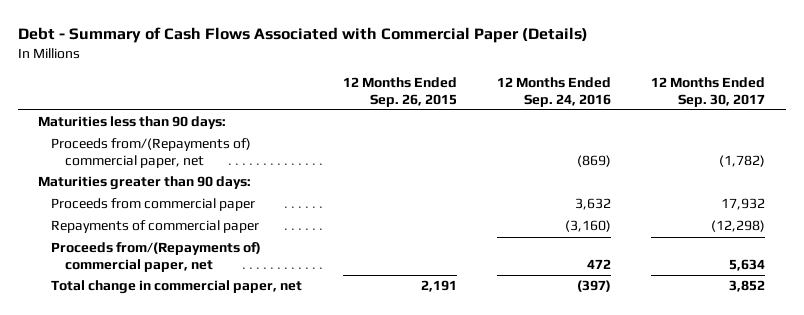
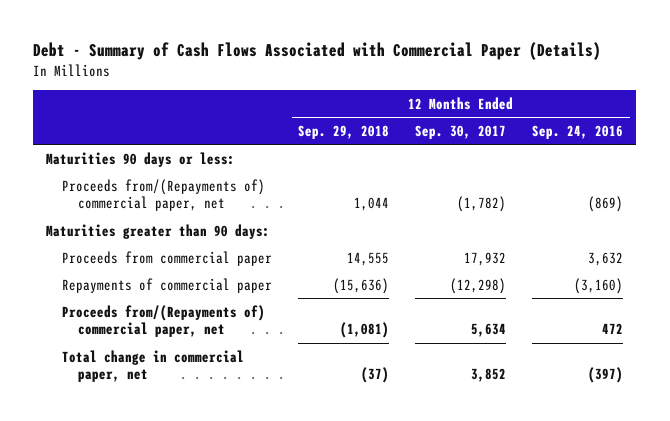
- | 12 Months Ended Sep. 26, 2015 | 12 Months Ended Sep. 24, 2016 | 12 Months Ended Sep. 30, 2017
+ | 12 Months Ended Sep. 29, 2018 | 12 Months Ended Sep. 30, 2017 | 12 Months Ended Sep. 24, 2016
- Maturities less than 90 days:
+ Maturities 90 days or less:

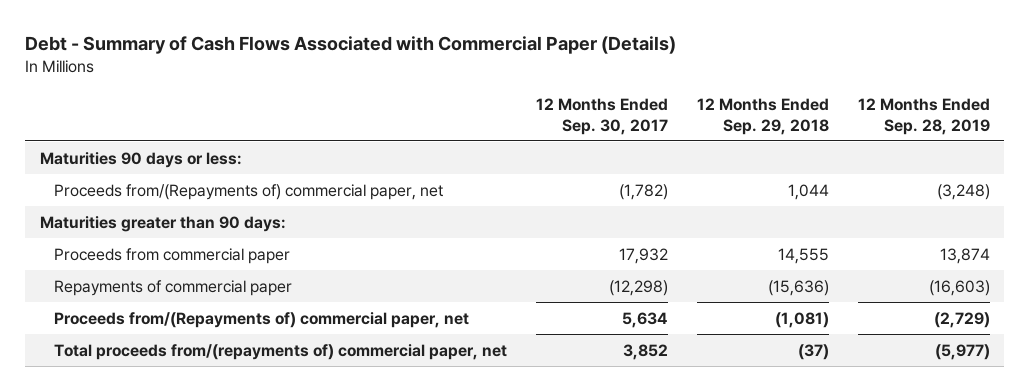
- | 12 Months Ended Sep. 29, 2018 | 12 Months Ended Sep. 30, 2017 | 12 Months Ended Sep. 24, 2016
+ | 12 Months Ended Sep. 30, 2017 | 12 Months Ended Sep. 29, 2018 | 12 Months Ended Sep. 28, 2019
- Total change in commercial paper, net | (37) | 3,852 | (397)
+ Total proceeds from/(repayments of) commercial paper, net | 3,852 | (37) | (5,977)

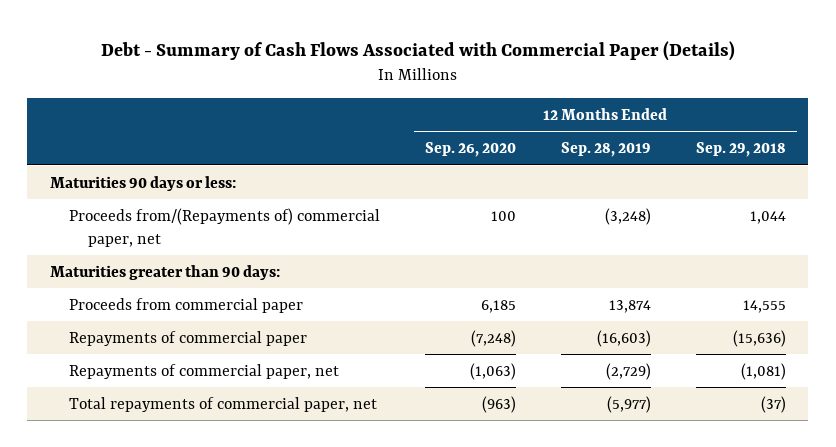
- | 12 Months Ended Sep. 30, 2017 | 12 Months Ended Sep. 29, 2018 | 12 Months Ended Sep. 28, 2019
+ | 12 Months Ended Sep. 26, 2020 | 12 Months Ended Sep. 28, 2019 | 12 Months Ended Sep. 29, 2018
- Proceeds from/(Repayments of) commercial paper, net | 5,634 | (1,081) | (2,729)
- Total proceeds from/(repayments of) commercial paper, net | 3,852 | (37) | (5,977)
+ Repayments of commercial paper, net | (1,063) | (2,729) | (1,081)
+ Total repayments of commercial paper, net | (963) | (5,977) | (37)

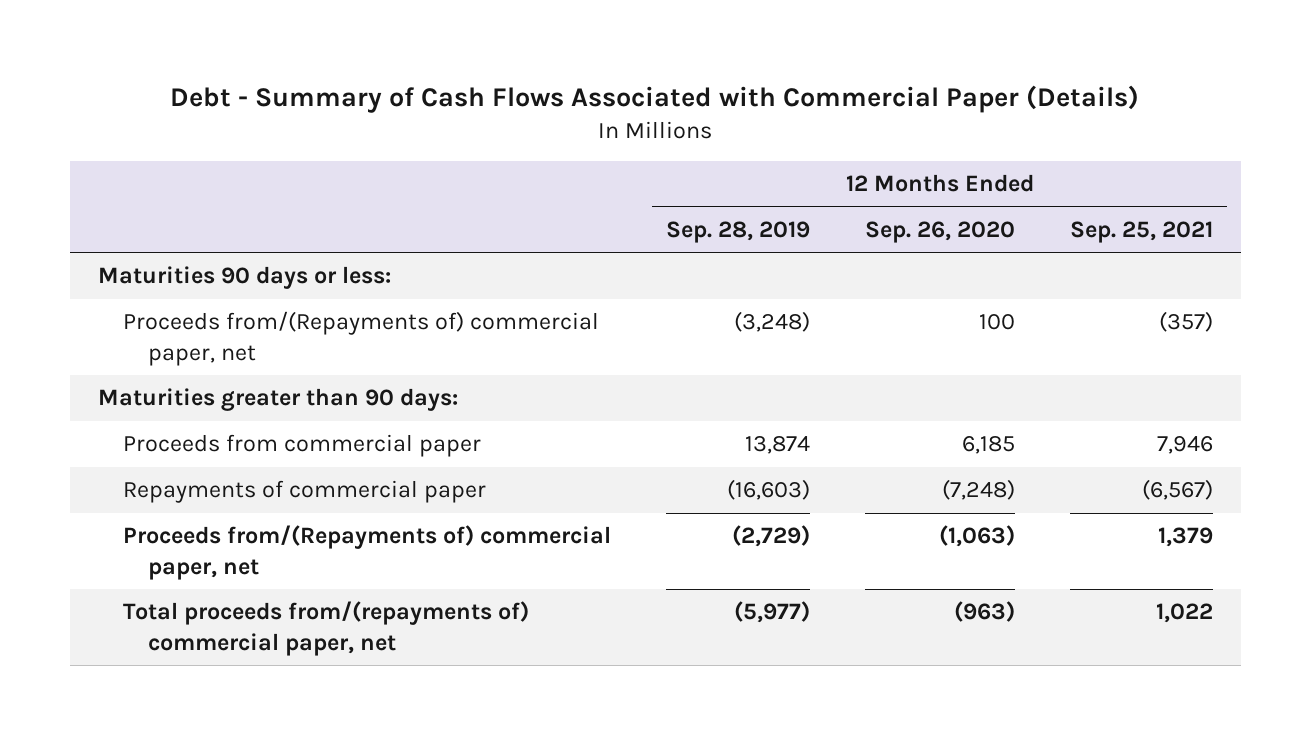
- | 12 Months Ended Sep. 26, 2020 | 12 Months Ended Sep. 28, 2019 | 12 Months Ended Sep. 29, 2018
+ | 12 Months Ended Sep. 28, 2019 | 12 Months Ended Sep. 26, 2020 | 12 Months Ended Sep. 25, 2021
- Repayments of commercial paper, net | (1,063) | (2,729) | (1,081)
- Total repayments of commercial paper, net | (963) | (5,977) | (37)
+ Proceeds from/(Repayments of) commercial paper, net | (2,729) | (1,063) | 1,379
+ Total proceeds from/(repayments of) commercial paper, net | (5,977) | (963) | 1,022

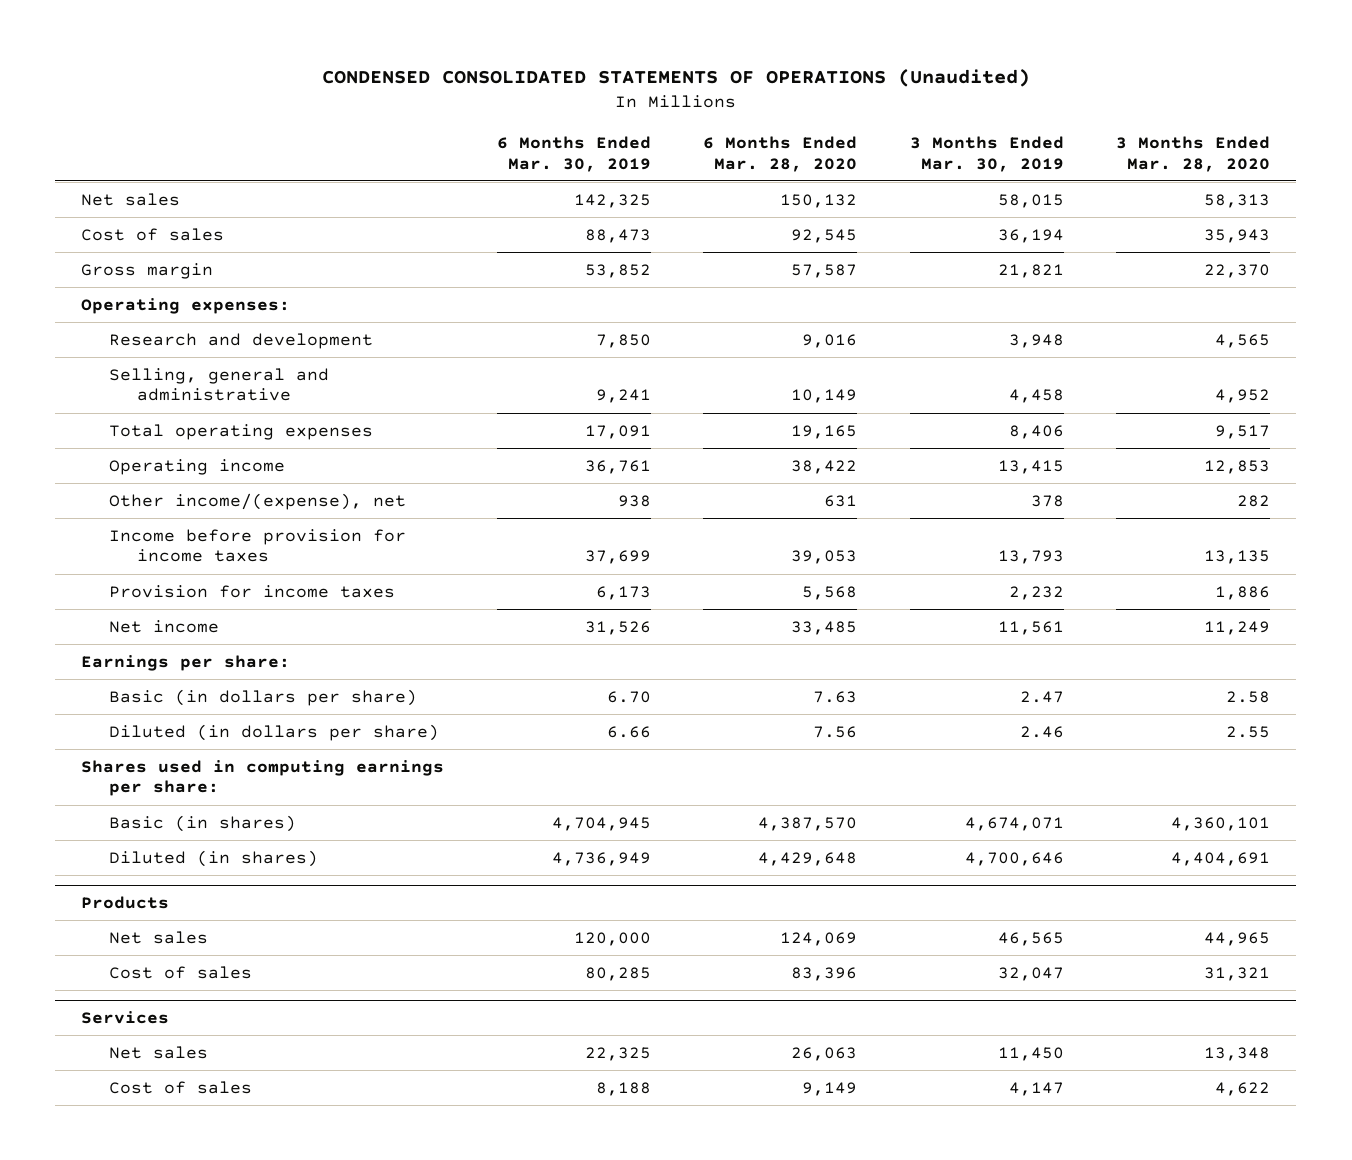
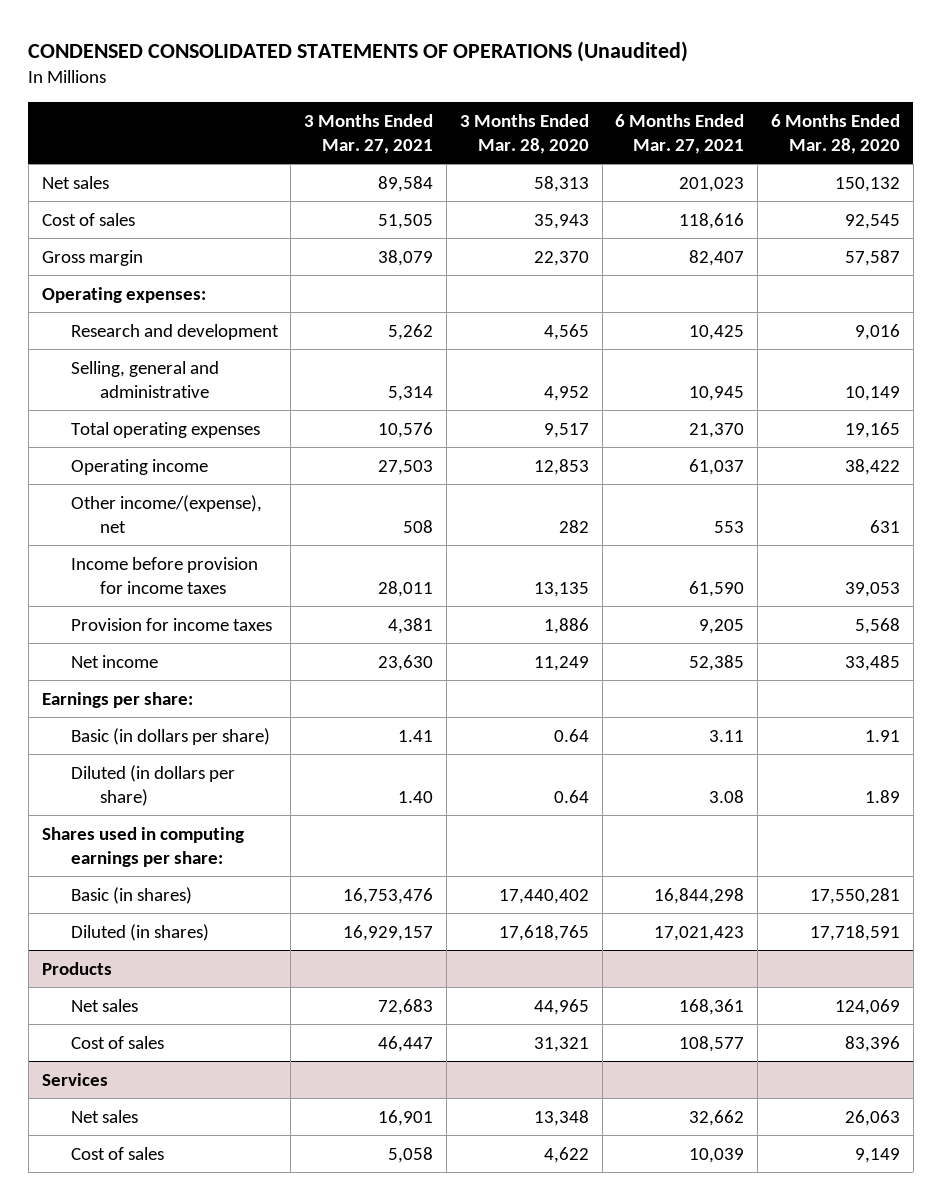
- | 6 Months Ended Mar. 30, 2019 | 6 Months Ended Mar. 28, 2020 | 3 Months Ended Mar. 30, 2019 | 3 Months Ended Mar. 28, 2020
+ | 3 Months Ended Mar. 27, 2021 | 3 Months Ended Mar. 28, 2020 | 6 Months Ended Mar. 27, 2021 | 6 Months Ended Mar. 28, 2020
- Basic (in dollars per share) | 6.70 | 7.63 | 2.47 | 2.58
- Diluted (in dollars per share) | 6.66 | 7.56 | 2.46 | 2.55
+ Basic (in dollars per share) | 1.41 | 0.64 | 3.11 | 1.91
+ Diluted (in dollars per share) | 1.40 | 0.64 | 3.08 | 1.89
- Basic (in shares) | 4,704,945 | 4,387,570 | 4,674,071 | 4,360,101
- Diluted (in shares) | 4,736,949 | 4,429,648 | 4,700,646 | 4,404,691
+ Basic (in shares) | 16,753,476 | 17,440,402 | 16,844,298 | 17,550,281
+ Diluted (in shares) | 16,929,157 | 17,618,765 | 17,021,423 | 17,718,591

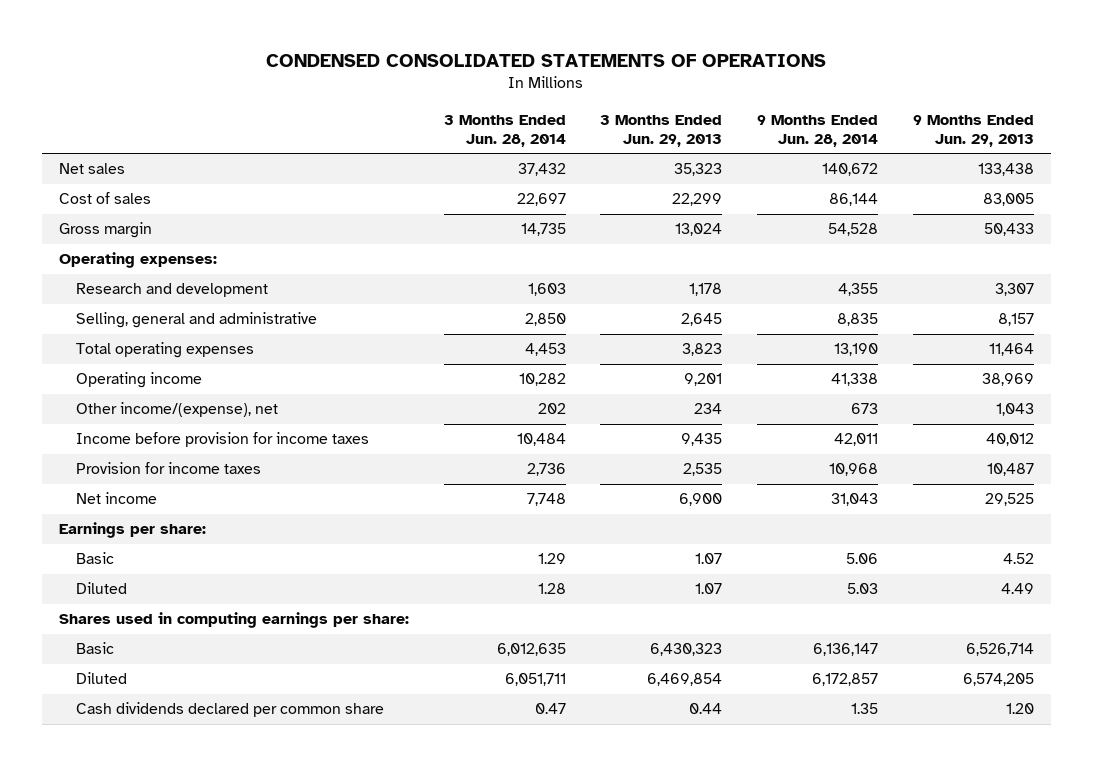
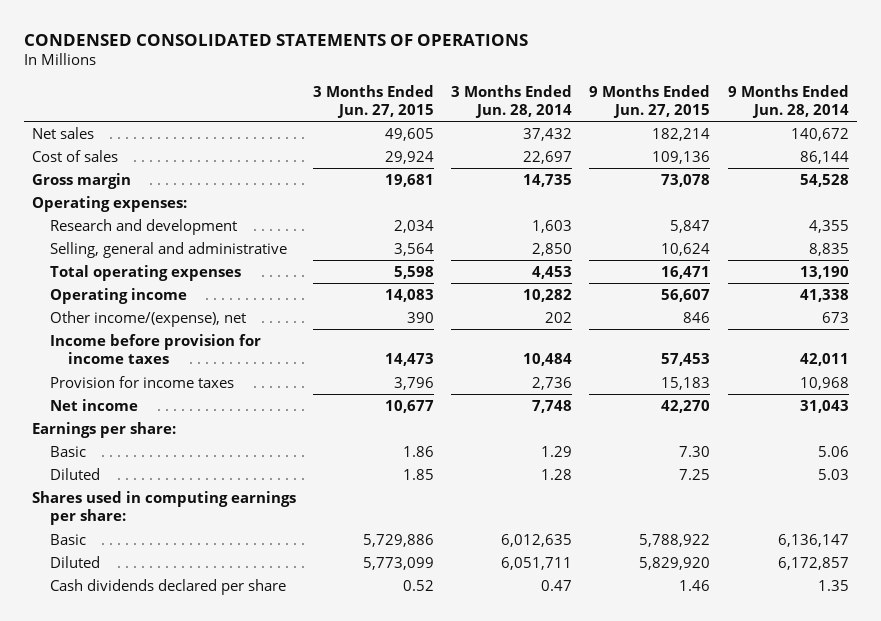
- | 3 Months Ended Jun. 28, 2014 | 3 Months Ended Jun. 29, 2013 | 9 Months Ended Jun. 28, 2014 | 9 Months Ended Jun. 29, 2013
+ | 3 Months Ended Jun. 27, 2015 | 3 Months Ended Jun. 28, 2014 | 9 Months Ended Jun. 27, 2015 | 9 Months Ended Jun. 28, 2014
- Cash dividends declared per common share | 0.47 | 0.44 | 1.35 | 1.20
+ Cash dividends declared per share | 0.52 | 0.47 | 1.46 | 1.35

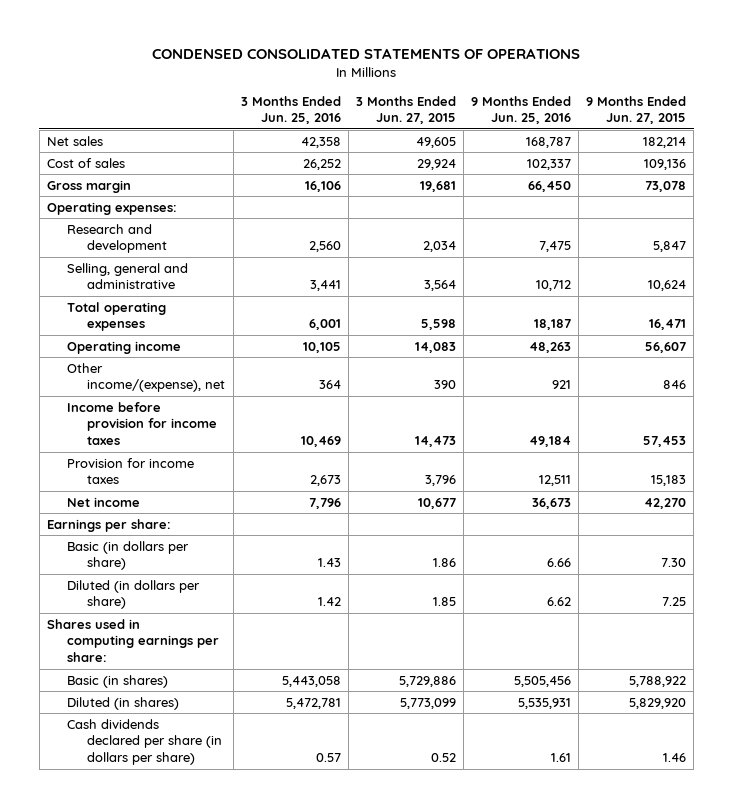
- | 3 Months Ended Jun. 27, 2015 | 3 Months Ended Jun. 28, 2014 | 9 Months Ended Jun. 27, 2015 | 9 Months Ended Jun. 28, 2014
+ | 3 Months Ended Jun. 25, 2016 | 3 Months Ended Jun. 27, 2015 | 9 Months Ended Jun. 25, 2016 | 9 Months Ended Jun. 27, 2015
- Basic | 1.86 | 1.29 | 7.30 | 5.06
- Diluted | 1.85 | 1.28 | 7.25 | 5.03
+ Basic (in dollars per share) | 1.43 | 1.86 | 6.66 | 7.30
+ Diluted (in dollars per share) | 1.42 | 1.85 | 6.62 | 7.25
- Basic | 5,729,886 | 6,012,635 | 5,788,922 | 6,136,147
- Diluted | 5,773,099 | 6,051,711 | 5,829,920 | 6,172,857
- Cash dividends declared per share | 0.52 | 0.47 | 1.46 | 1.35
+ Basic (in shares) | 5,443,058 | 5,729,886 | 5,505,456 | 5,788,922
+ Diluted (in shares) | 5,472,781 | 5,773,099 | 5,535,931 | 5,829,920
+ Cash dividends declared per share (in dollars per share) | 0.57 | 0.52 | 1.61 | 1.46

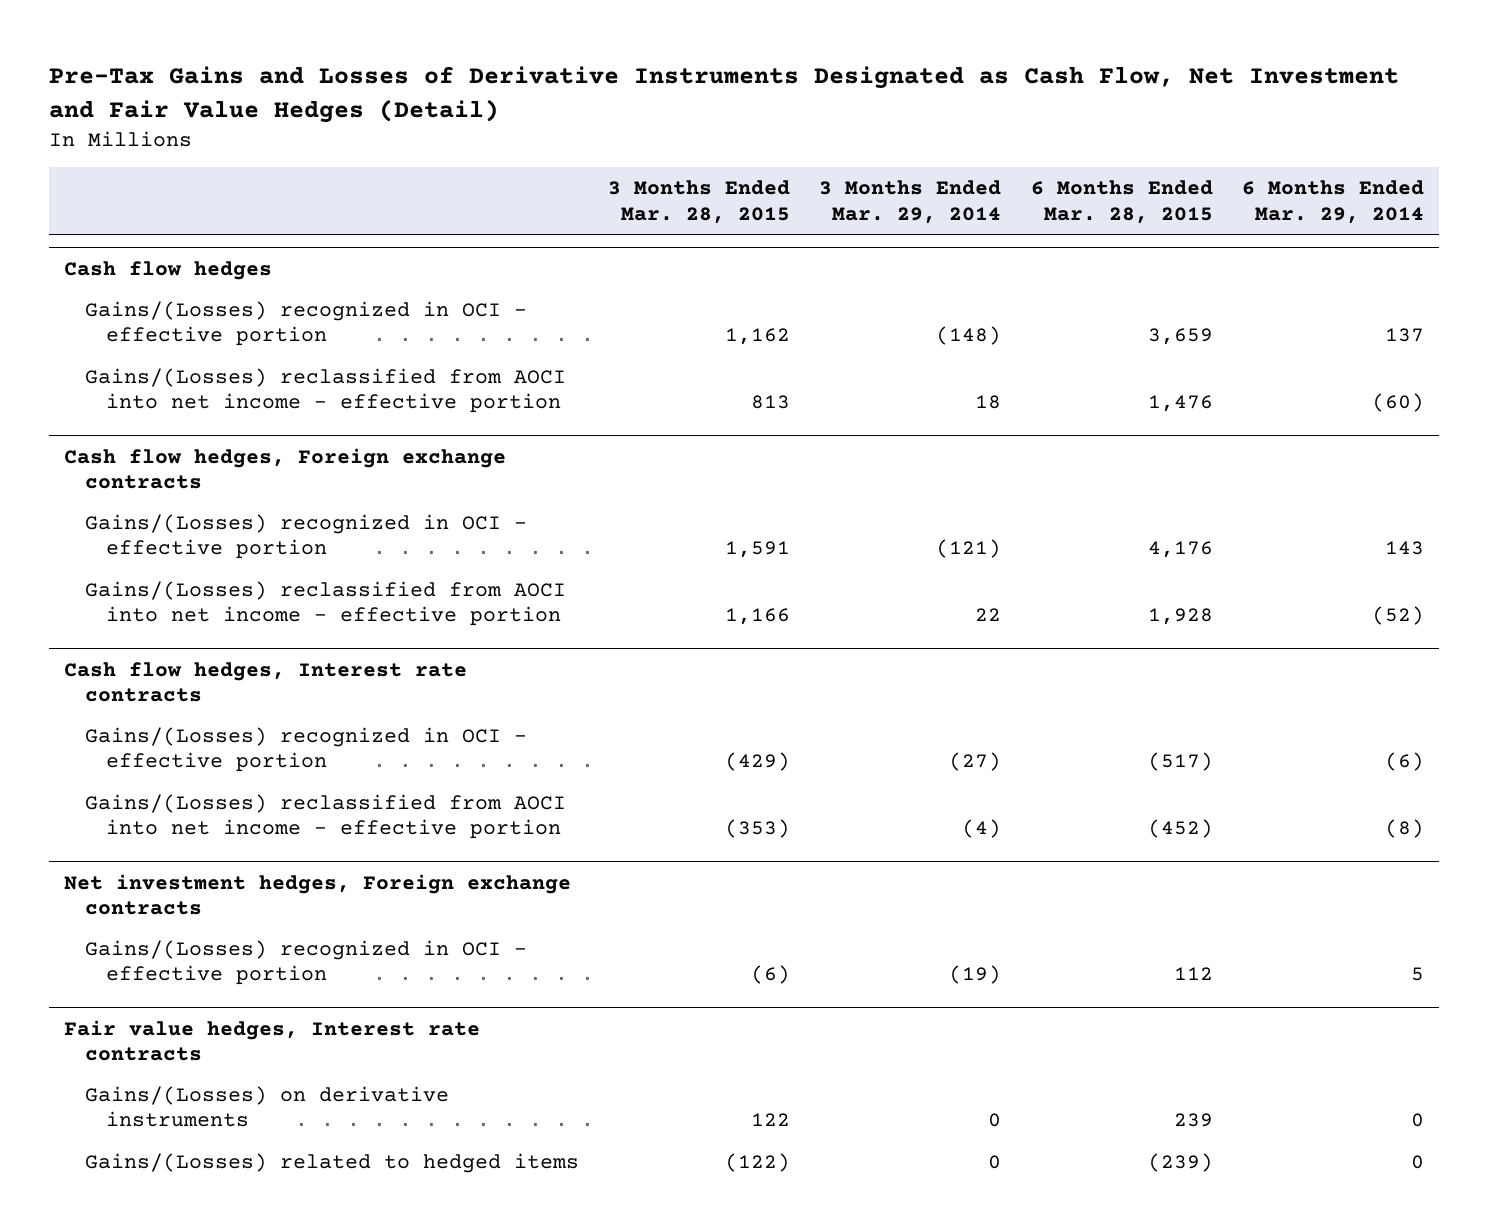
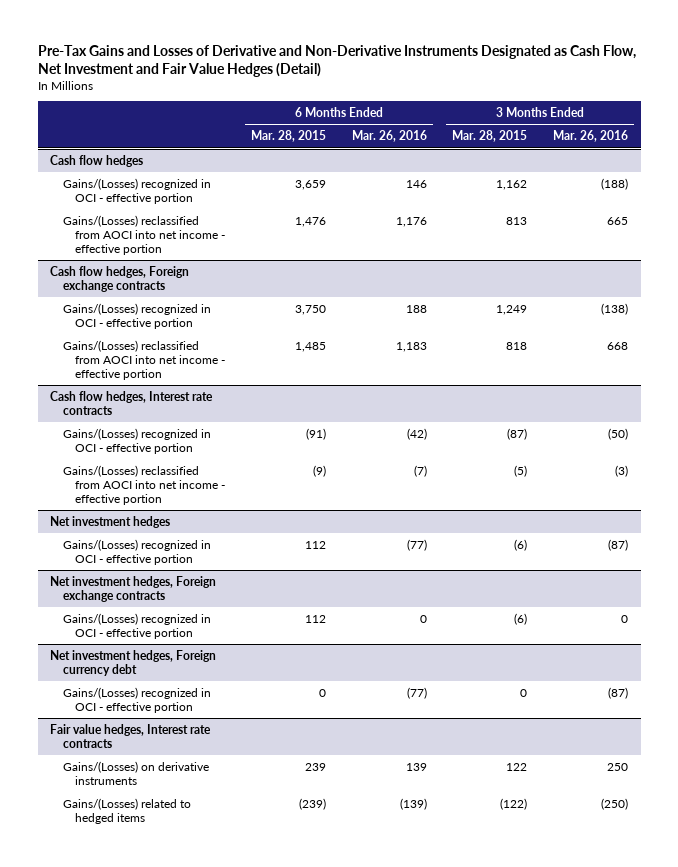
- Pre-Tax Gains and Losses of Derivative Instruments Designated as Cash Flow, Net Investment and Fair Value Hedges (Detail)
+ Pre-Tax Gains and Losses of Derivative and Non-Derivative Instruments Designated as Cash Flow, Net Investment and Fair Value Hedges (Detail)
- | 3 Months Ended Mar. 28, 2015 | 3 Months Ended Mar. 29, 2014 | 6 Months Ended Mar. 28, 2015 | 6 Months Ended Mar. 29, 2014
+ | 6 Months Ended Mar. 28, 2015 | 6 Months Ended Mar. 26, 2016 | 3 Months Ended Mar. 28, 2015 | 3 Months Ended Mar. 26, 2016
@ Cash flow hedges, Foreign exchange contracts
- Gains/(Losses) recognized in OCI - effective portion | 1,591 | (121) | 4,176 | 143
- Gains/(Losses) reclassified from AOCI into net income - effective portion | 1,166 | 22 | 1,928 | (52)
+ Gains/(Losses) recognized in OCI - effective portion | 3,750 | 188 | 1,249 | (138)
+ Gains/(Losses) reclassified from AOCI into net income - effective portion | 1,485 | 1,183 | 818 | 668
@ Cash flow hedges, Interest rate contracts
- Gains/(Losses) recognized in OCI - effective portion | (429) | (27) | (517) | (6)
- Gains/(Losses) reclassified from AOCI into net income - effective portion | (353) | (4) | (452) | (8)
+ Gains/(Losses) recognized in OCI - effective portion | (91) | (42) | (87) | (50)
+ Gains/(Losses) reclassified from AOCI into net income - effective portion | (9) | (7) | (5) | (3)
+ Net investment hedges
+ Gains/(Losses) recognized in OCI - effective portion | 112 | (77) | (6) | (87)
+ Net investment hedges, Foreign currency debt
+ Gains/(Losses) recognized in OCI - effective portion | 0 | (77) | 0 | (87)

